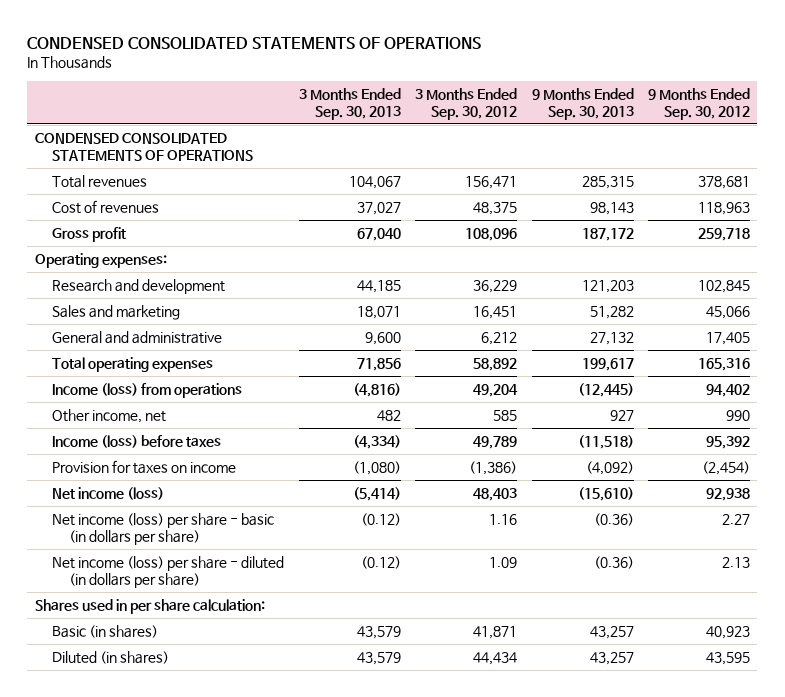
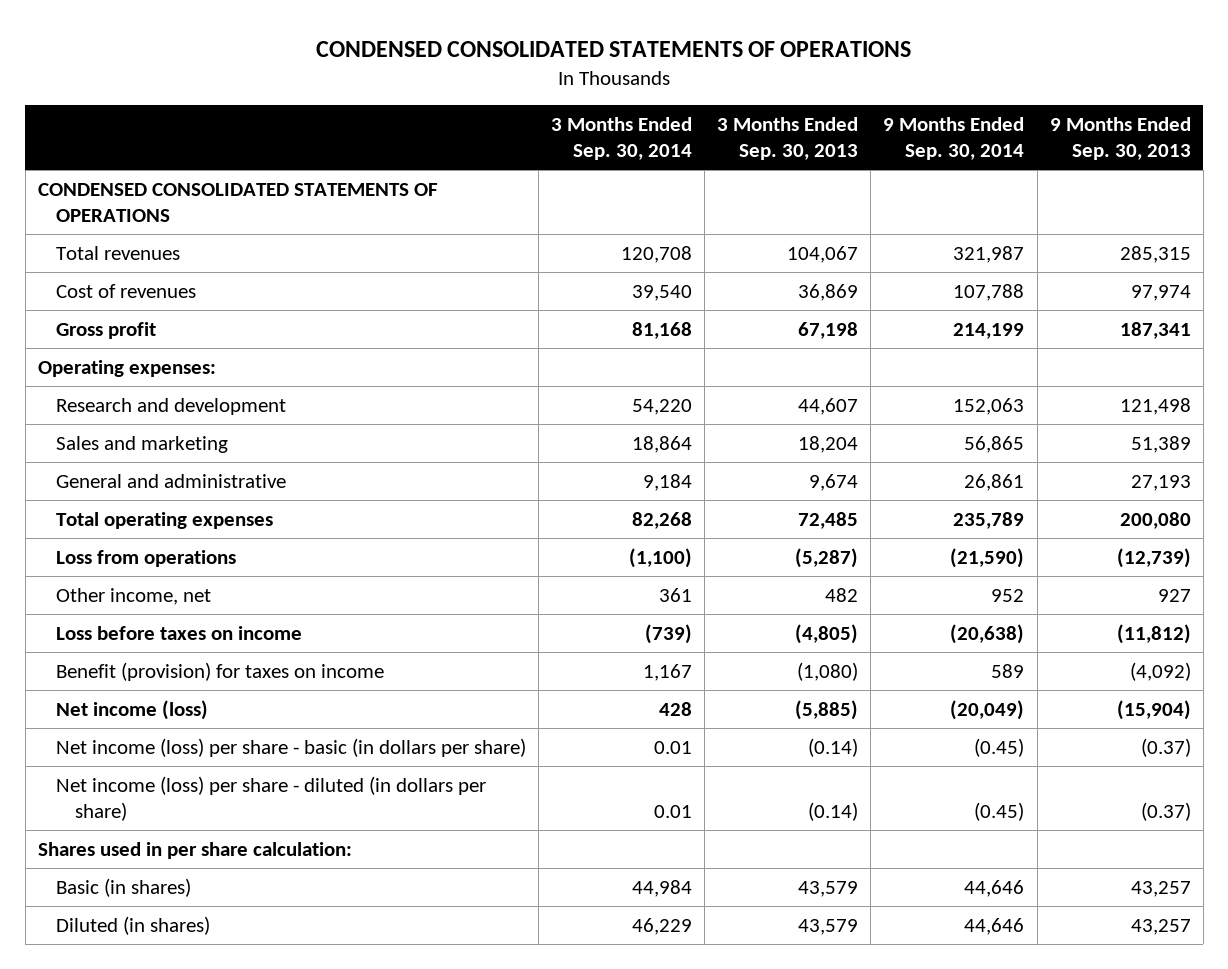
- | 3 Months Ended Sep. 30, 2013 | 3 Months Ended Sep. 30, 2012 | 9 Months Ended Sep. 30, 2013 | 9 Months Ended Sep. 30, 2012
+ | 3 Months Ended Sep. 30, 2014 | 3 Months Ended Sep. 30, 2013 | 9 Months Ended Sep. 30, 2014 | 9 Months Ended Sep. 30, 2013
- Cost of revenues | 37,027 | 48,375 | 98,143 | 118,963
- Gross profit | 67,040 | 108,096 | 187,172 | 259,718
+ Cost of revenues | 39,540 | 36,869 | 107,788 | 97,974
+ Gross profit | 81,168 | 67,198 | 214,199 | 187,341
- Research and development | 44,185 | 36,229 | 121,203 | 102,845
- Sales and marketing | 18,071 | 16,451 | 51,282 | 45,066
- General and administrative | 9,600 | 6,212 | 27,132 | 17,405
- Total operating expenses | 71,856 | 58,892 | 199,617 | 165,316
- Income (loss) from operations | (4,816) | 49,204 | (12,445) | 94,402
+ Research and development | 54,220 | 44,607 | 152,063 | 121,498
+ Sales and marketing | 18,864 | 18,204 | 56,865 | 51,389
+ General and administrative | 9,184 | 9,674 | 26,861 | 27,193
+ Total operating expenses | 82,268 | 72,485 | 235,789 | 200,080
+ Loss from operations | (1,100) | (5,287) | (21,590) | (12,739)
- Income (loss) before taxes | (4,334) | 49,789 | (11,518) | 95,392
- Provision for taxes on income | (1,080) | (1,386) | (4,092) | (2,454)
- Net income (loss) | (5,414) | 48,403 | (15,610) | 92,938
- Net income (loss) per share - basic (in dollars per share) | (0.12) | 1.16 | (0.36) | 2.27
- Net income (loss) per share - diluted (in dollars per share) | (0.12) | 1.09 | (0.36) | 2.13
+ Loss before taxes on income | (739) | (4,805) | (20,638) | (11,812)
+ Benefit (provision) for taxes on income | 1,167 | (1,080) | 589 | (4,092)
+ Net income (loss) | 428 | (5,885) | (20,049) | (15,904)
+ Net income (loss) per share - basic (in dollars per share) | 0.01 | (0.14) | (0.45) | (0.37)
+ Net income (loss) per share - diluted (in dollars per share) | 0.01 | (0.14) | (0.45) | (0.37)

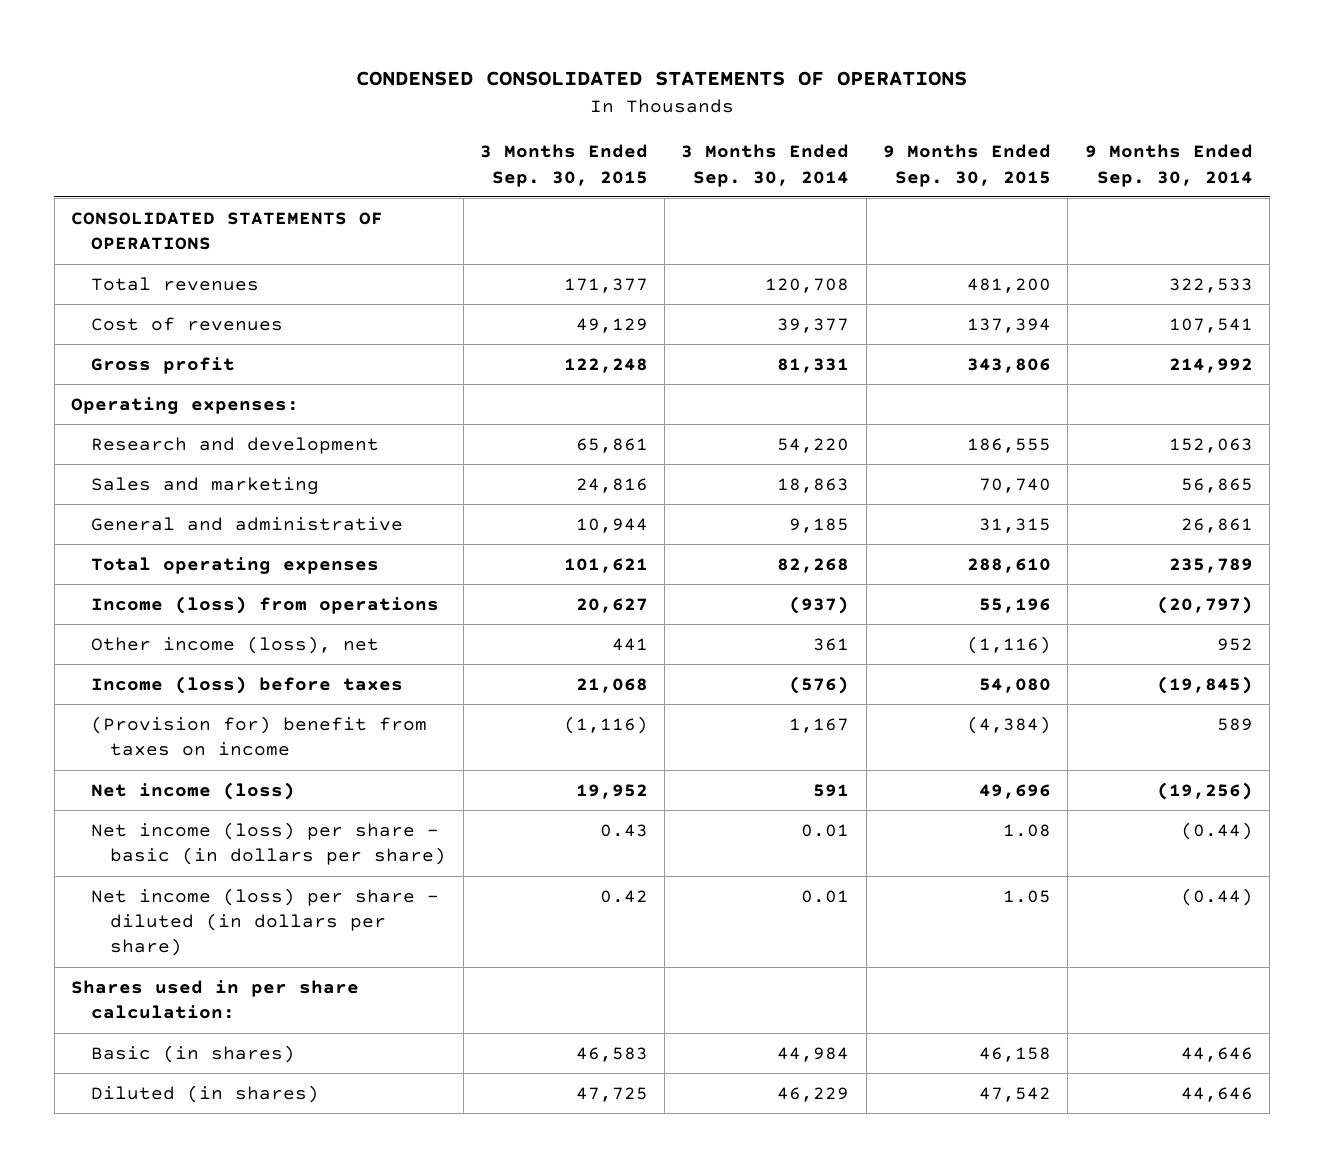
- | 3 Months Ended Sep. 30, 2014 | 3 Months Ended Sep. 30, 2013 | 9 Months Ended Sep. 30, 2014 | 9 Months Ended Sep. 30, 2013
+ | 3 Months Ended Sep. 30, 2015 | 3 Months Ended Sep. 30, 2014 | 9 Months Ended Sep. 30, 2015 | 9 Months Ended Sep. 30, 2014
- CONDENSED CONSOLIDATED STATEMENTS OF OPERATIONS
- Total revenues | 120,708 | 104,067 | 321,987 | 285,315
- Cost of revenues | 39,540 | 36,869 | 107,788 | 97,974
- Gross profit | 81,168 | 67,198 | 214,199 | 187,341
+ CONSOLIDATED STATEMENTS OF OPERATIONS
+ Total revenues | 171,377 | 120,708 | 481,200 | 322,533
+ Cost of revenues | 49,129 | 39,377 | 137,394 | 107,541
+ Gross profit | 122,248 | 81,331 | 343,806 | 214,992
- Sales and marketing | 18,864 | 18,204 | 56,865 | 51,389
- General and administrative | 9,184 | 9,674 | 26,861 | 27,193
+ Sales and marketing | 24,816 | 18,863 | 70,740 | 56,865
+ General and administrative | 10,944 | 9,185 | 31,315 | 26,861
- Loss from operations | (1,100) | (5,287) | (21,590) | (12,739)
- Other income, net | 361 | 482 | 952 | 927
- Loss before taxes on income | (739) | (4,805) | (20,638) | (11,812)
- Benefit (provision) for taxes on income | 1,167 | (1,080) | 589 | (4,092)
- Net income (loss) | 428 | (5,885) | (20,049) | (15,904)
- Net income (loss) per share - basic (in dollars per share) | 0.01 | (0.14) | (0.45) | (0.37)
- Net income (loss) per share - diluted (in dollars per share) | 0.01 | (0.14) | (0.45) | (0.37)
+ Income (loss) from operations | 20,627 | (937) | 55,196 | (20,797)
+ Other income (loss), net | 441 | 361 | (1,116) | 952
+ Income (loss) before taxes | 21,068 | (576) | 54,080 | (19,845)
+ (Provision for) benefit from taxes on income | (1,116) | 1,167 | (4,384) | 589
+ Net income (loss) | 19,952 | 591 | 49,696 | (19,256)
+ Net income (loss) per share - basic (in dollars per share) | 0.43 | 0.01 | 1.08 | (0.44)
+ Net income (loss) per share - diluted (in dollars per share) | 0.42 | 0.01 | 1.05 | (0.44)

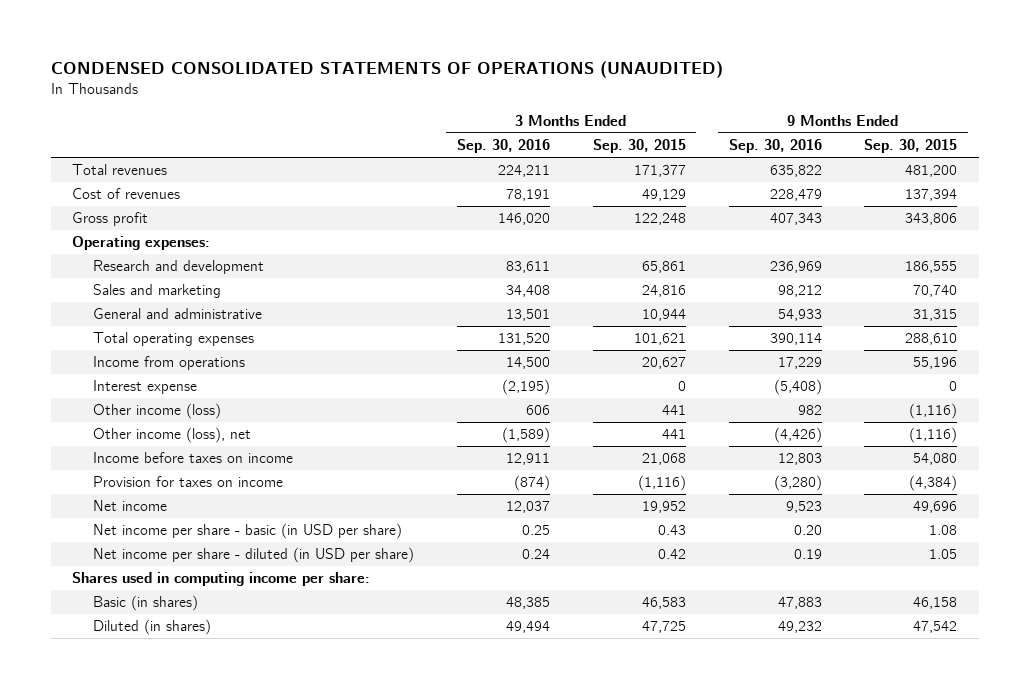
- CONDENSED CONSOLIDATED STATEMENTS OF OPERATIONS
+ CONDENSED CONSOLIDATED STATEMENTS OF OPERATIONS (UNAUDITED)
- | 3 Months Ended Sep. 30, 2015 | 3 Months Ended Sep. 30, 2014 | 9 Months Ended Sep. 30, 2015 | 9 Months Ended Sep. 30, 2014
+ | 3 Months Ended Sep. 30, 2016 | 3 Months Ended Sep. 30, 2015 | 9 Months Ended Sep. 30, 2016 | 9 Months Ended Sep. 30, 2015
- CONSOLIDATED STATEMENTS OF OPERATIONS
- Income (loss) from operations | 20,627 | (937) | 55,196 | (20,797)
+ Income from operations | 14,500 | 20,627 | 17,229 | 55,196
+ Interest expense | (2,195) | 0 | (5,408) | 0
+ Other income (loss) | 606 | 441 | 982 | (1,116)
- Income (loss) before taxes | 21,068 | (576) | 54,080 | (19,845)
- (Provision for) benefit from taxes on income | (1,116) | 1,167 | (4,384) | 589
- Net income (loss) | 19,952 | 591 | 49,696 | (19,256)
- Net income (loss) per share - basic (in dollars per share) | 0.43 | 0.01 | 1.08 | (0.44)
- Net income (loss) per share - diluted (in dollars per share) | 0.42 | 0.01 | 1.05 | (0.44)
- Shares used in per share calculation:
+ Income before taxes on income | 12,911 | 21,068 | 12,803 | 54,080
+ Provision for taxes on income | (874) | (1,116) | (3,280) | (4,384)
+ Net income | 12,037 | 19,952 | 9,523 | 49,696
+ Net income per share - basic (in USD per share) | 0.25 | 0.43 | 0.20 | 1.08
+ Net income per share - diluted (in USD per share) | 0.24 | 0.42 | 0.19 | 1.05
+ Shares used in computing income per share:

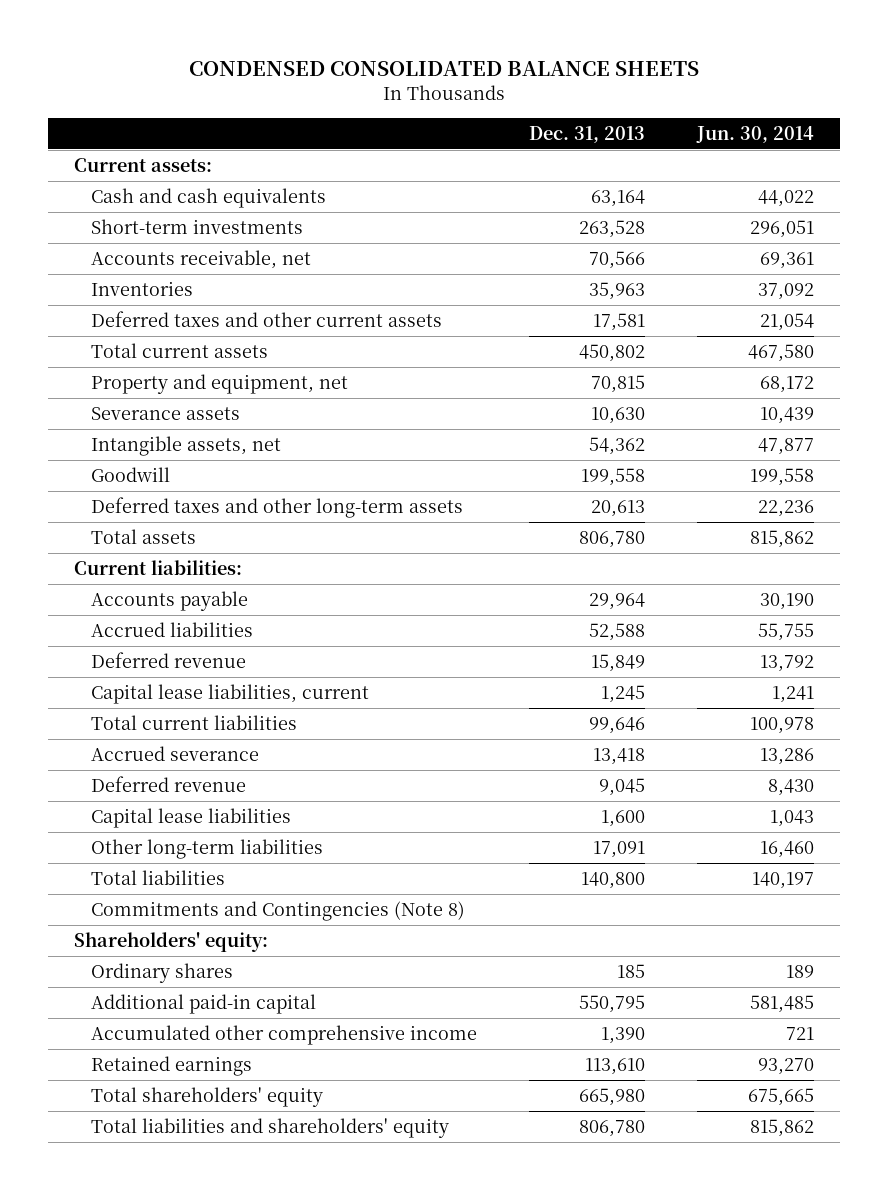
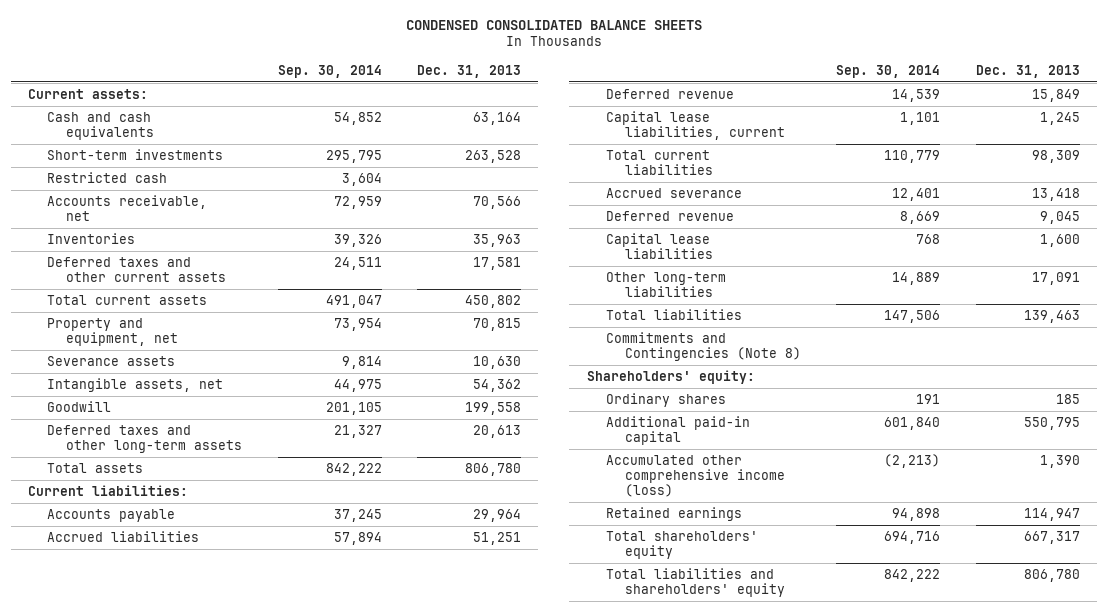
- | Dec. 31, 2013 | Jun. 30, 2014
+ | Sep. 30, 2014 | Dec. 31, 2013
+ Restricted cash | 3,604 |
- Accrued liabilities | 52,588 | 55,755
+ Accrued liabilities | 57,894 | 51,251
- Total current liabilities | 99,646 | 100,978
+ Total current liabilities | 110,779 | 98,309
- Total liabilities | 140,800 | 140,197
+ Total liabilities | 147,506 | 139,463
- Accumulated other comprehensive income | 1,390 | 721
- Retained earnings | 113,610 | 93,270
- Total shareholders' equity | 665,980 | 675,665
+ Accumulated other comprehensive income (loss) | (2,213) | 1,390
+ Retained earnings | 94,898 | 114,947
+ Total shareholders' equity | 694,716 | 667,317

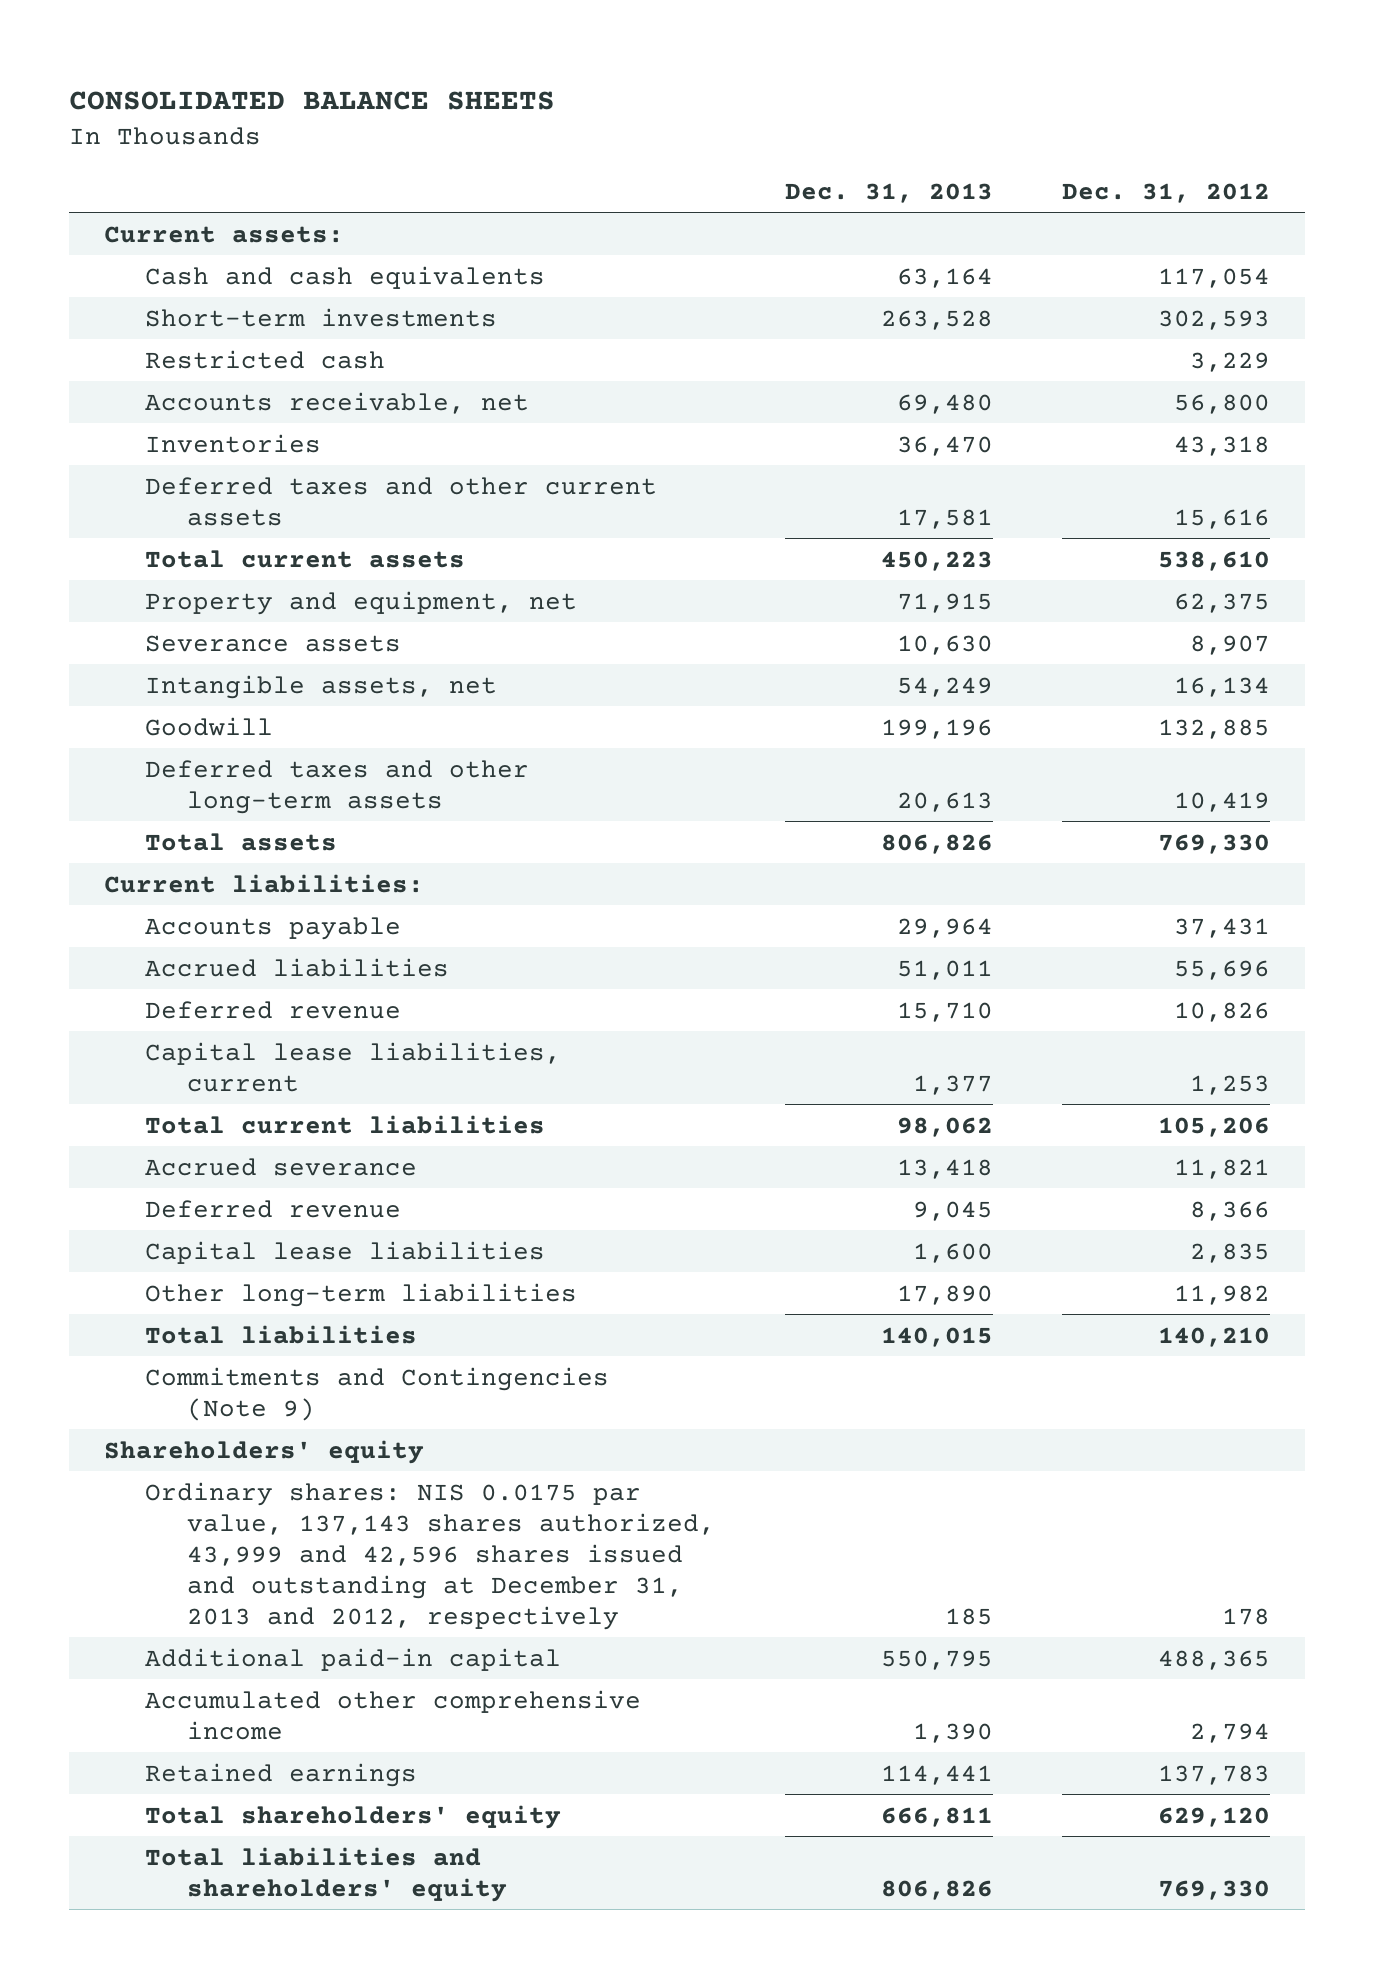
- CONDENSED CONSOLIDATED BALANCE SHEETS
+ CONSOLIDATED BALANCE SHEETS
- | Sep. 30, 2014 | Dec. 31, 2013
+ | Dec. 31, 2013 | Dec. 31, 2012
- Accounts receivable, net | 72,959 | 70,566
- Inventories | 39,326 | 35,963
+ Accounts receivable, net | 69,480 | 56,800
+ Inventories | 36,470 | 43,318
- Total current assets | 491,047 | 450,802
- Property and equipment, net | 73,954 | 70,815
+ Total current assets | 450,223 | 538,610
+ Property and equipment, net | 71,915 | 62,375
- Intangible assets, net | 44,975 | 54,362
- Goodwill | 201,105 | 199,558
+ Intangible assets, net | 54,249 | 16,134
+ Goodwill | 199,196 | 132,885
- Total assets | 842,222 | 806,780
+ Total assets | 806,826 | 769,330
- Accrued liabilities | 57,894 | 51,251
- Deferred revenue | 14,539 | 15,849
- Capital lease liabilities, current | 1,101 | 1,245
- Total current liabilities | 110,779 | 98,309
+ Accrued liabilities | 51,011 | 55,696
+ Deferred revenue | 15,710 | 10,826
+ Capital lease liabilities, current | 1,377 | 1,253
+ Total current liabilities | 98,062 | 105,206
- Other long-term liabilities | 14,889 | 17,091
- Total liabilities | 147,506 | 139,463
- Commitments and Contingencies (Note 8)
- Shareholders' equity:
- Ordinary shares | 191 | 185
+ Other long-term liabilities | 17,890 | 11,982
+ Total liabilities | 140,015 | 140,210
+ Commitments and Contingencies (Note 9)
+ Shareholders' equity
+ Ordinary shares: NIS 0.0175 par value, 137,143 shares authorized, 43,999 and 42,596 shares issued and outstanding at December 31, 2013 and 2012, respectively | 185 | 178
- Accumulated other comprehensive income (loss) | (2,213) | 1,390
- Retained earnings | 94,898 | 114,947
- Total shareholders' equity | 694,716 | 667,317
- Total liabilities and shareholders' equity | 842,222 | 806,780
+ Accumulated other comprehensive income | 1,390 | 2,794
+ Retained earnings | 114,441 | 137,783
+ Total shareholders' equity | 666,811 | 629,120
+ Total liabilities and shareholders' equity | 806,826 | 769,330

